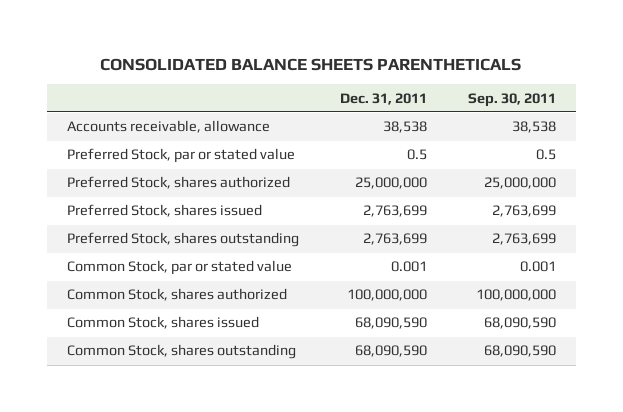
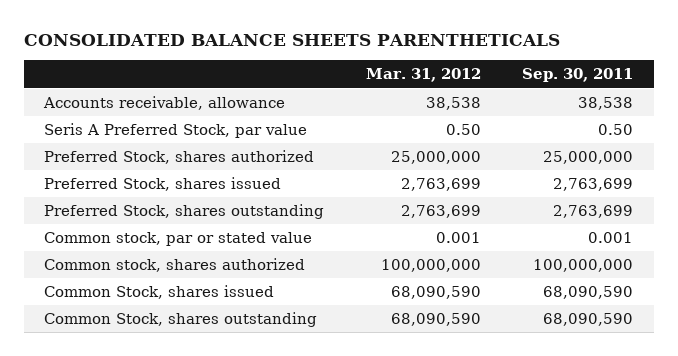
- | Dec. 31, 2011 | Sep. 30, 2011
+ | Mar. 31, 2012 | Sep. 30, 2011
- Preferred Stock, par or stated value | 0.5 | 0.5
+ Seris A Preferred Stock, par value | 0.50 | 0.50
- Common Stock, par or stated value | 0.001 | 0.001
- Common Stock, shares authorized | 100,000,000 | 100,000,000
+ Common stock, par or stated value | 0.001 | 0.001
+ Common stock, shares authorized | 100,000,000 | 100,000,000

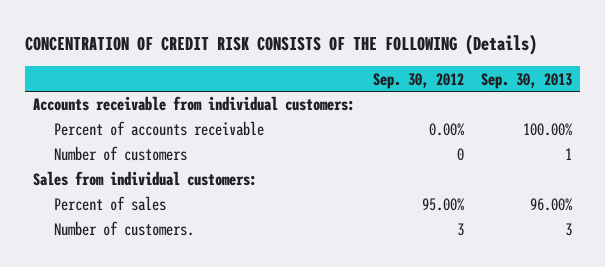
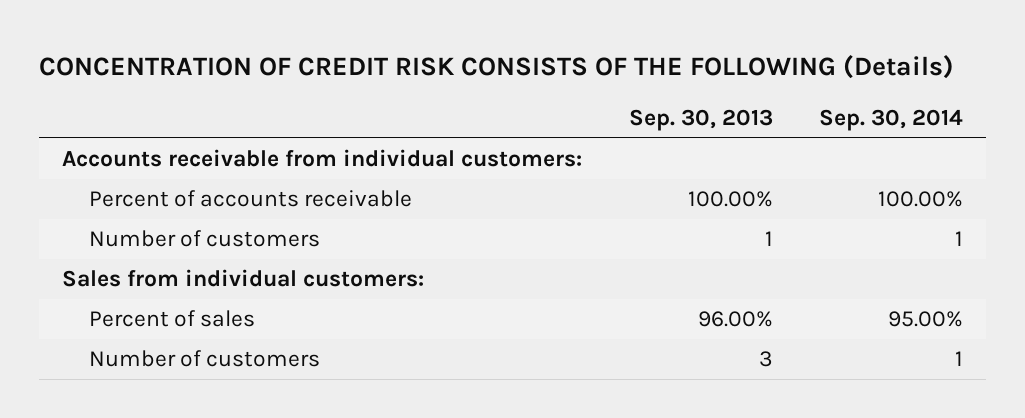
- | Sep. 30, 2012 | Sep. 30, 2013
+ | Sep. 30, 2013 | Sep. 30, 2014
- Number of customers. | 3 | 3
+ Number of customers | 3 | 1

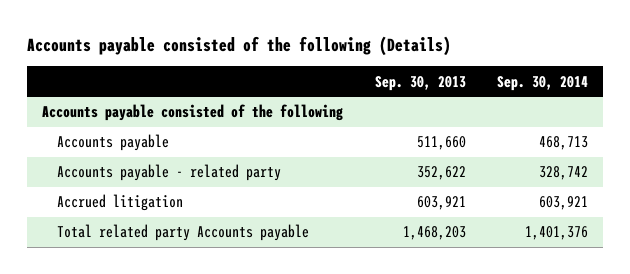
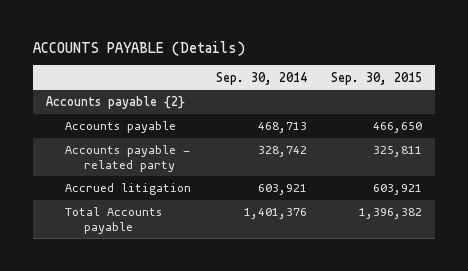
- Accounts payable consisted of the following (Details)
+ ACCOUNTS PAYABLE (Details)
- | Sep. 30, 2013 | Sep. 30, 2014
+ | Sep. 30, 2014 | Sep. 30, 2015
- Accounts payable consisted of the following
+ Accounts payable {2}
- Total related party Accounts payable | 1,468,203 | 1,401,376
+ Total Accounts payable | 1,401,376 | 1,396,382

